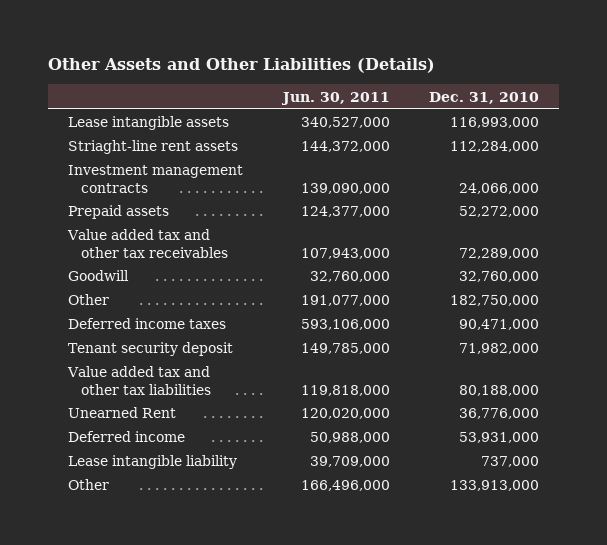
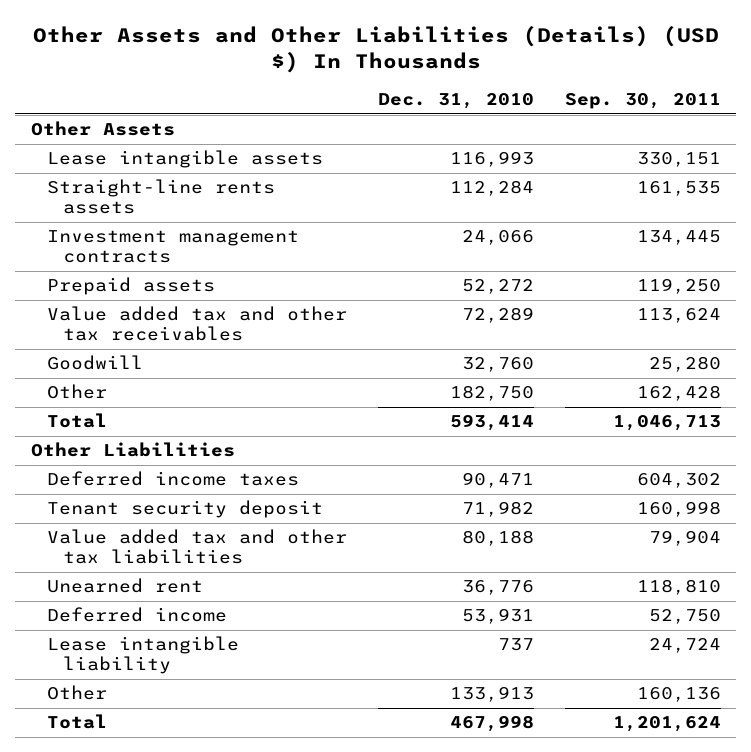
- Other Assets and Other Liabilities (Details)
+ Other Assets and Other Liabilities (Details) (USD $) In Thousands
- | Jun. 30, 2011 | Dec. 31, 2010
+ | Dec. 31, 2010 | Sep. 30, 2011
- Lease intangible assets | 340,527,000 | 116,993,000
- Striaght-line rent assets | 144,372,000 | 112,284,000
- Investment management contracts | 139,090,000 | 24,066,000
- Prepaid assets | 124,377,000 | 52,272,000
- Value added tax and other tax receivables | 107,943,000 | 72,289,000
- Goodwill | 32,760,000 | 32,760,000
- Other | 191,077,000 | 182,750,000
- Deferred income taxes | 593,106,000 | 90,471,000
- Tenant security deposit | 149,785,000 | 71,982,000
- Value added tax and other tax liabilities | 119,818,000 | 80,188,000
- Unearned Rent | 120,020,000 | 36,776,000
- Deferred income | 50,988,000 | 53,931,000
- Lease intangible liability | 39,709,000 | 737,000
- Other | 166,496,000 | 133,913,000
+ Other Assets
+ Lease intangible assets | 116,993 | 330,151
+ Straight-line rents assets | 112,284 | 161,535
+ Investment management contracts | 24,066 | 134,445
+ Prepaid assets | 52,272 | 119,250
+ Value added tax and other tax receivables | 72,289 | 113,624
+ Goodwill | 32,760 | 25,280
+ Other | 182,750 | 162,428
+ Total | 593,414 | 1,046,713
+ Other Liabilities
+ Deferred income taxes | 90,471 | 604,302
+ Tenant security deposit | 71,982 | 160,998
+ Value added tax and other tax liabilities | 80,188 | 79,904
+ Unearned rent | 36,776 | 118,810
+ Deferred income | 53,931 | 52,750
+ Lease intangible liability | 737 | 24,724
+ Other | 133,913 | 160,136
+ Total | 467,998 | 1,201,624

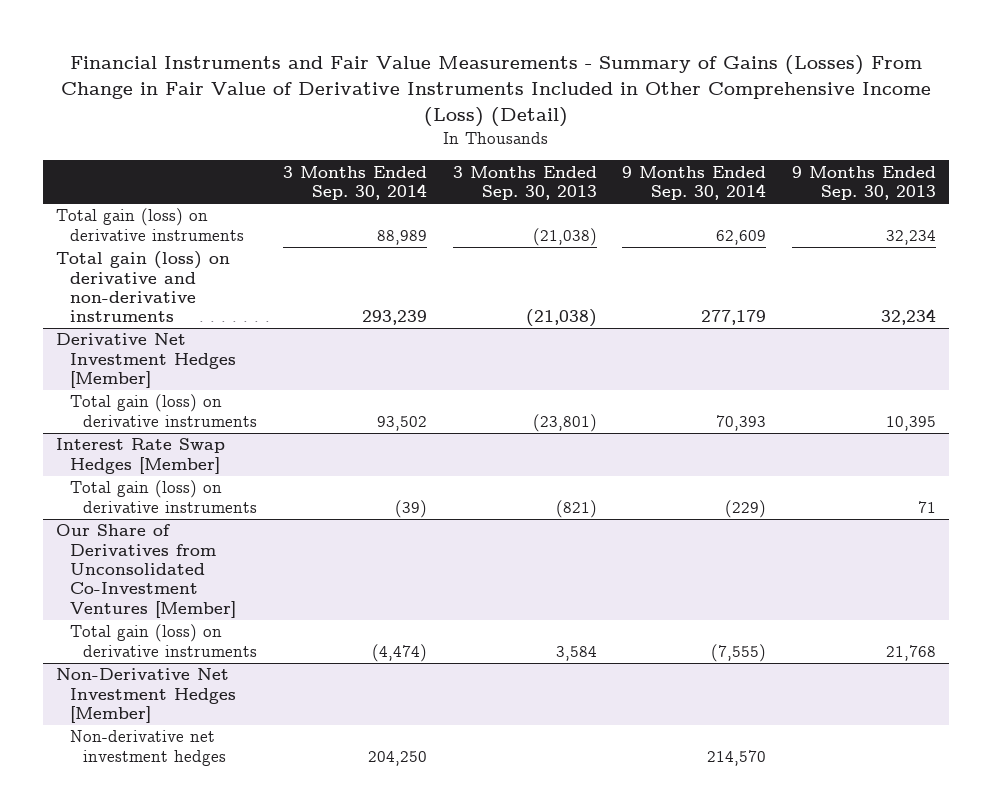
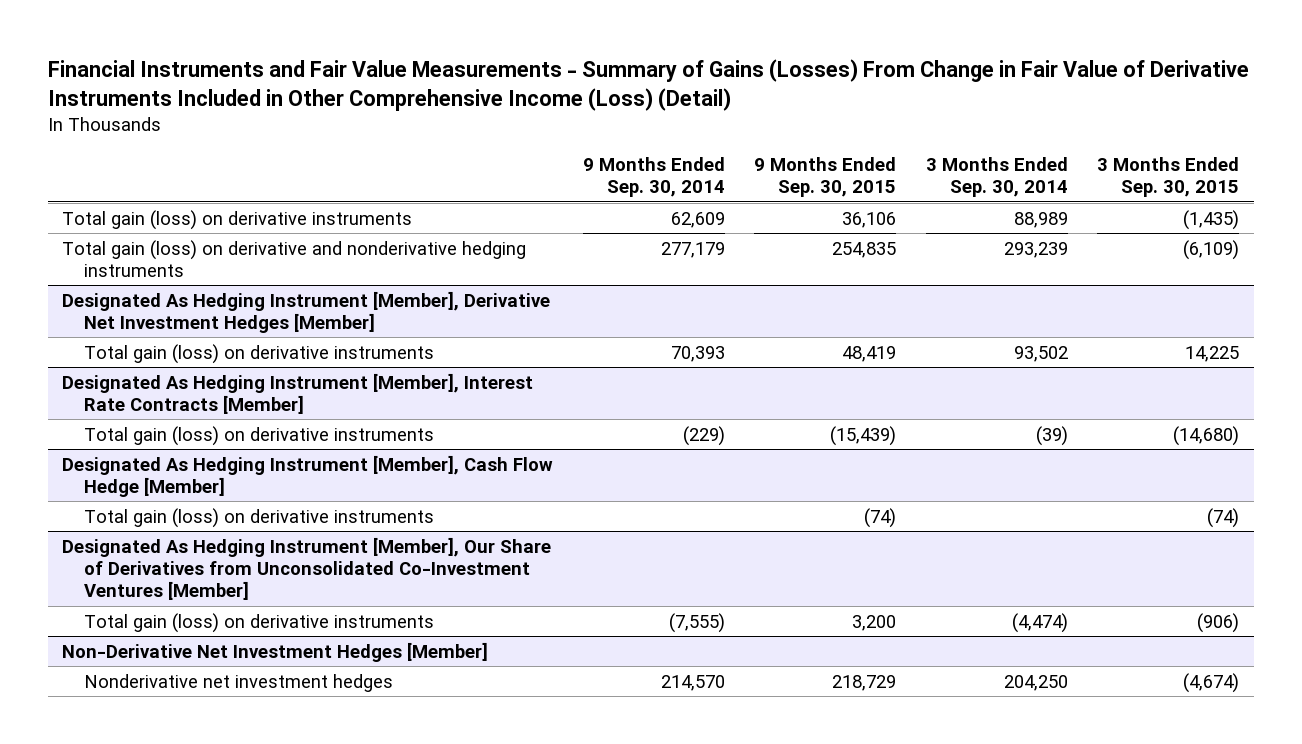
- | 3 Months Ended Sep. 30, 2014 | 3 Months Ended Sep. 30, 2013 | 9 Months Ended Sep. 30, 2014 | 9 Months Ended Sep. 30, 2013
+ | 9 Months Ended Sep. 30, 2014 | 9 Months Ended Sep. 30, 2015 | 3 Months Ended Sep. 30, 2014 | 3 Months Ended Sep. 30, 2015
- Total gain (loss) on derivative and non-derivative instruments | 293,239 | (21,038) | 277,179 | 32,234
- Derivative Net Investment Hedges [Member]
+ Total gain (loss) on derivative and nonderivative hedging instruments | 277,179 | 254,835 | 293,239 | (6,109)
+ Designated As Hedging Instrument [Member], Derivative Net Investment Hedges [Member]
- Interest Rate Swap Hedges [Member]
+ Designated As Hedging Instrument [Member], Interest Rate Contracts [Member]
- Our Share of Derivatives from Unconsolidated Co-Investment Ventures [Member]
+ Designated As Hedging Instrument [Member], Cash Flow Hedge [Member]
+ Total gain (loss) on derivative instruments | | (74) | | (74)
+ Designated As Hedging Instrument [Member], Our Share of Derivatives from Unconsolidated Co-Investment Ventures [Member]
@ Non-Derivative Net Investment Hedges [Member]
- Non-derivative net investment hedges | 204,250 | | 214,570 |
+ Nonderivative net investment hedges | 214,570 | 218,729 | 204,250 | (4,674)

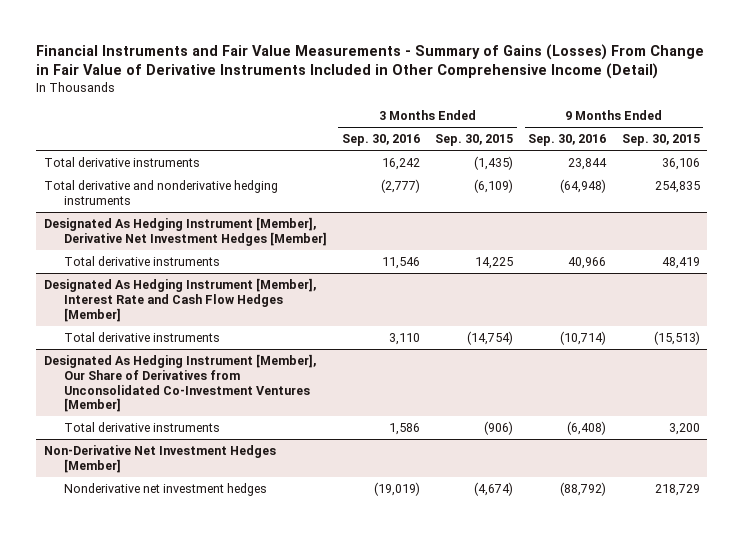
- Financial Instruments and Fair Value Measurements - Summary of Gains (Losses) From Change in Fair Value of Derivative Instruments Included in Other Comprehensive Income (Loss) (Detail)
+ Financial Instruments and Fair Value Measurements - Summary of Gains (Losses) From Change in Fair Value of Derivative Instruments Included in Other Comprehensive Income (Detail)
- | 9 Months Ended Sep. 30, 2014 | 9 Months Ended Sep. 30, 2015 | 3 Months Ended Sep. 30, 2014 | 3 Months Ended Sep. 30, 2015
+ | 3 Months Ended Sep. 30, 2016 | 3 Months Ended Sep. 30, 2015 | 9 Months Ended Sep. 30, 2016 | 9 Months Ended Sep. 30, 2015
- Total gain (loss) on derivative instruments | 62,609 | 36,106 | 88,989 | (1,435)
- Total gain (loss) on derivative and nonderivative hedging instruments | 277,179 | 254,835 | 293,239 | (6,109)
+ Total derivative instruments | 16,242 | (1,435) | 23,844 | 36,106
+ Total derivative and nonderivative hedging instruments | (2,777) | (6,109) | (64,948) | 254,835
@ Designated As Hedging Instrument [Member], Derivative Net Investment Hedges [Member]
- Total gain (loss) on derivative instruments | 70,393 | 48,419 | 93,502 | 14,225
- Designated As Hedging Instrument [Member], Interest Rate Contracts [Member]
- Total gain (loss) on derivative instruments | (229) | (15,439) | (39) | (14,680)
- Designated As Hedging Instrument [Member], Cash Flow Hedge [Member]
- Total gain (loss) on derivative instruments | | (74) | | (74)
@ Designated As Hedging Instrument [Member], Derivative Net Investment Hedges [Member]
+ Total derivative instruments | 11,546 | 14,225 | 40,966 | 48,419
+ Designated As Hedging Instrument [Member], Interest Rate and Cash Flow Hedges [Member]
+ Total derivative instruments | 3,110 | (14,754) | (10,714) | (15,513)
@ Designated As Hedging Instrument [Member], Our Share of Derivatives from Unconsolidated Co-Investment Ventures [Member]
- Total gain (loss) on derivative instruments | (7,555) | 3,200 | (4,474) | (906)
+ Total derivative instruments | 1,586 | (906) | (6,408) | 3,200

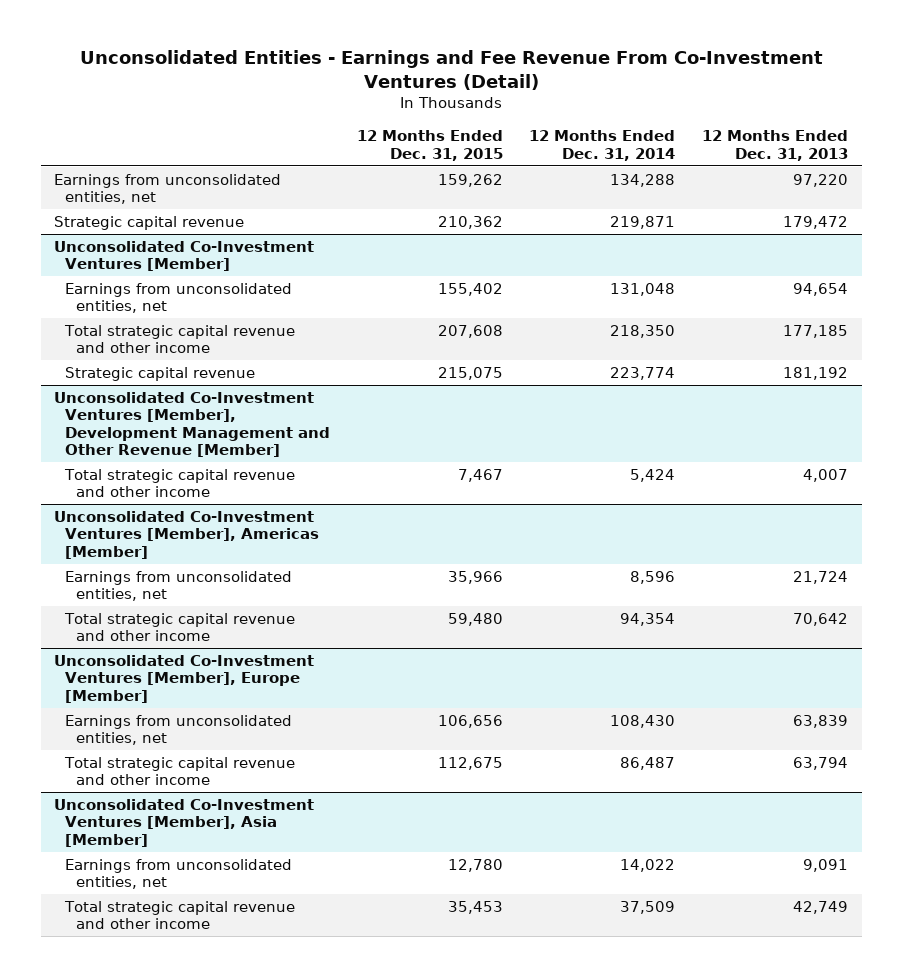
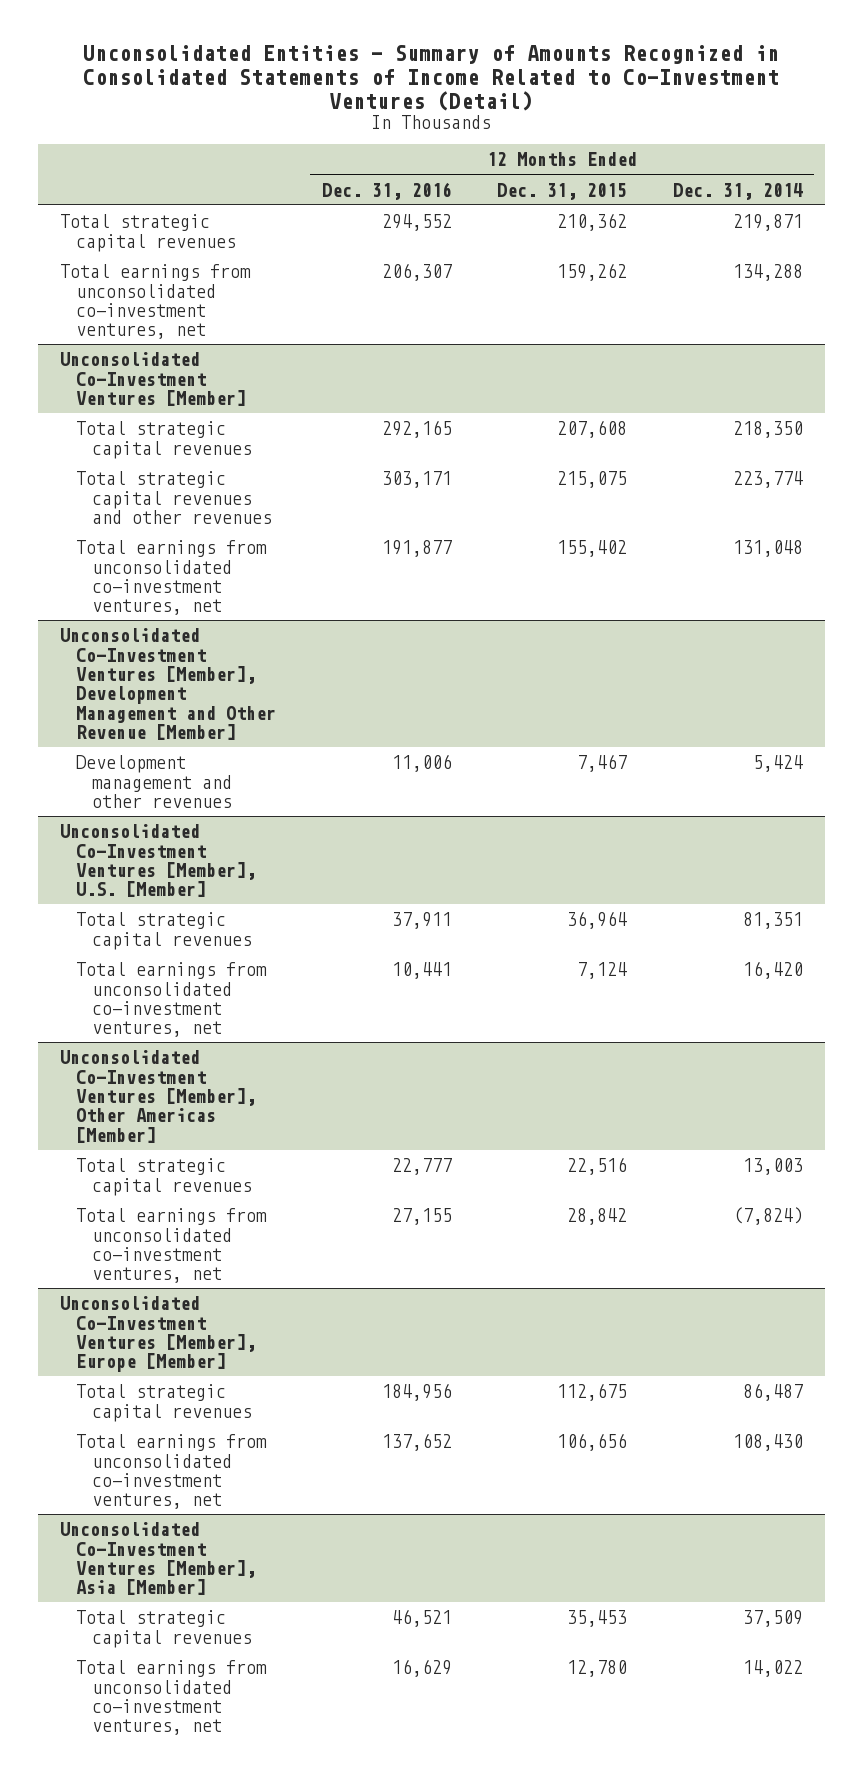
- Unconsolidated Entities - Earnings and Fee Revenue From Co-Investment Ventures (Detail)
+ Unconsolidated Entities - Summary of Amounts Recognized in Consolidated Statements of Income Related to Co-Investment Ventures (Detail)
- | 12 Months Ended Dec. 31, 2015 | 12 Months Ended Dec. 31, 2014 | 12 Months Ended Dec. 31, 2013
+ | 12 Months Ended Dec. 31, 2016 | 12 Months Ended Dec. 31, 2015 | 12 Months Ended Dec. 31, 2014
- Earnings from unconsolidated entities, net | 159,262 | 134,288 | 97,220
- Strategic capital revenue | 210,362 | 219,871 | 179,472
+ Total strategic capital revenues | 294,552 | 210,362 | 219,871
+ Total earnings from unconsolidated co-investment ventures, net | 206,307 | 159,262 | 134,288
@ Unconsolidated Co-Investment Ventures [Member]
- Earnings from unconsolidated entities, net | 155,402 | 131,048 | 94,654
- Total strategic capital revenue and other income | 207,608 | 218,350 | 177,185
- Strategic capital revenue | 215,075 | 223,774 | 181,192
+ Total strategic capital revenues | 292,165 | 207,608 | 218,350
+ Total strategic capital revenues and other revenues | 303,171 | 215,075 | 223,774
+ Total earnings from unconsolidated co-investment ventures, net | 191,877 | 155,402 | 131,048
@ Unconsolidated Co-Investment Ventures [Member], Development Management and Other Revenue [Member]
- Total strategic capital revenue and other income | 7,467 | 5,424 | 4,007
- Unconsolidated Co-Investment Ventures [Member], Americas [Member]
- Earnings from unconsolidated entities, net | 35,966 | 8,596 | 21,724
- Total strategic capital revenue and other income | 59,480 | 94,354 | 70,642
@ Unconsolidated Co-Investment Ventures [Member], Development Management and Other Revenue [Member]
+ Development management and other revenues | 11,006 | 7,467 | 5,424
+ Unconsolidated Co-Investment Ventures [Member], U.S. [Member]
+ Total strategic capital revenues | 37,911 | 36,964 | 81,351
+ Total earnings from unconsolidated co-investment ventures, net | 10,441 | 7,124 | 16,420
+ Unconsolidated Co-Investment Ventures [Member], Other Americas [Member]
+ Total strategic capital revenues | 22,777 | 22,516 | 13,003
+ Total earnings from unconsolidated co-investment ventures, net | 27,155 | 28,842 | (7,824)
@ Unconsolidated Co-Investment Ventures [Member], Europe [Member]
- Earnings from unconsolidated entities, net | 106,656 | 108,430 | 63,839
- Total strategic capital revenue and other income | 112,675 | 86,487 | 63,794
+ Total strategic capital revenues | 184,956 | 112,675 | 86,487
+ Total earnings from unconsolidated co-investment ventures, net | 137,652 | 106,656 | 108,430
@ Unconsolidated Co-Investment Ventures [Member], Asia [Member]
- Earnings from unconsolidated entities, net | 12,780 | 14,022 | 9,091
- Total strategic capital revenue and other income | 35,453 | 37,509 | 42,749
+ Total strategic capital revenues | 46,521 | 35,453 | 37,509
+ Total earnings from unconsolidated co-investment ventures, net | 16,629 | 12,780 | 14,022

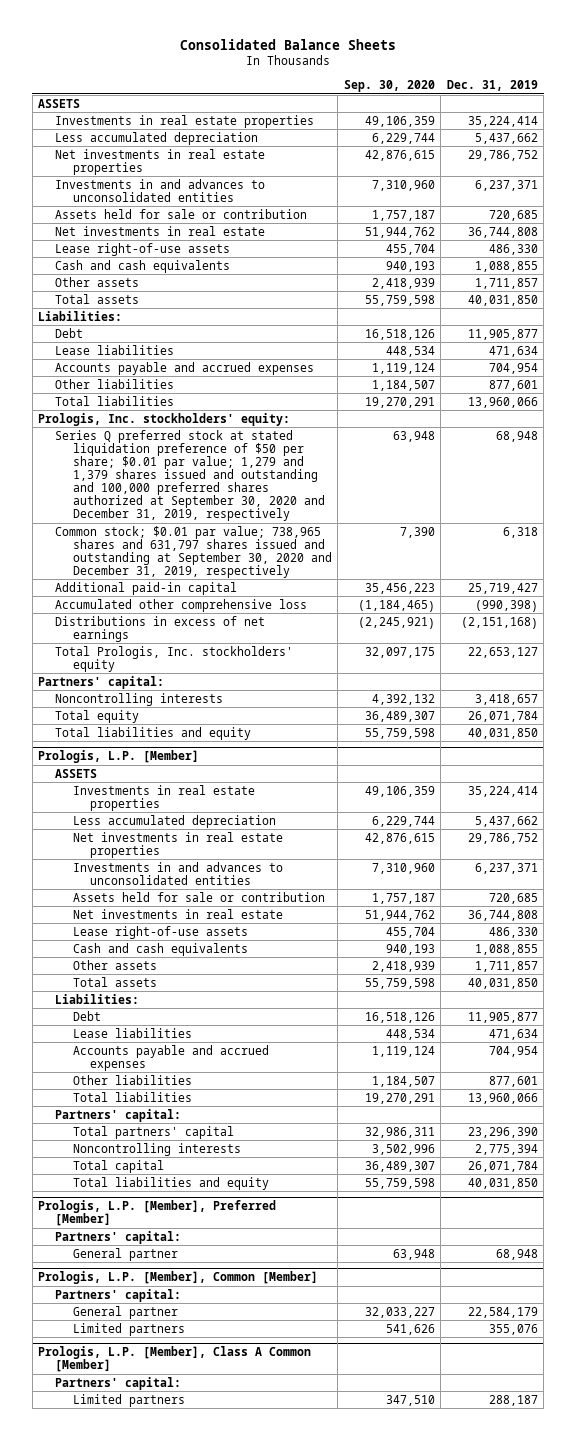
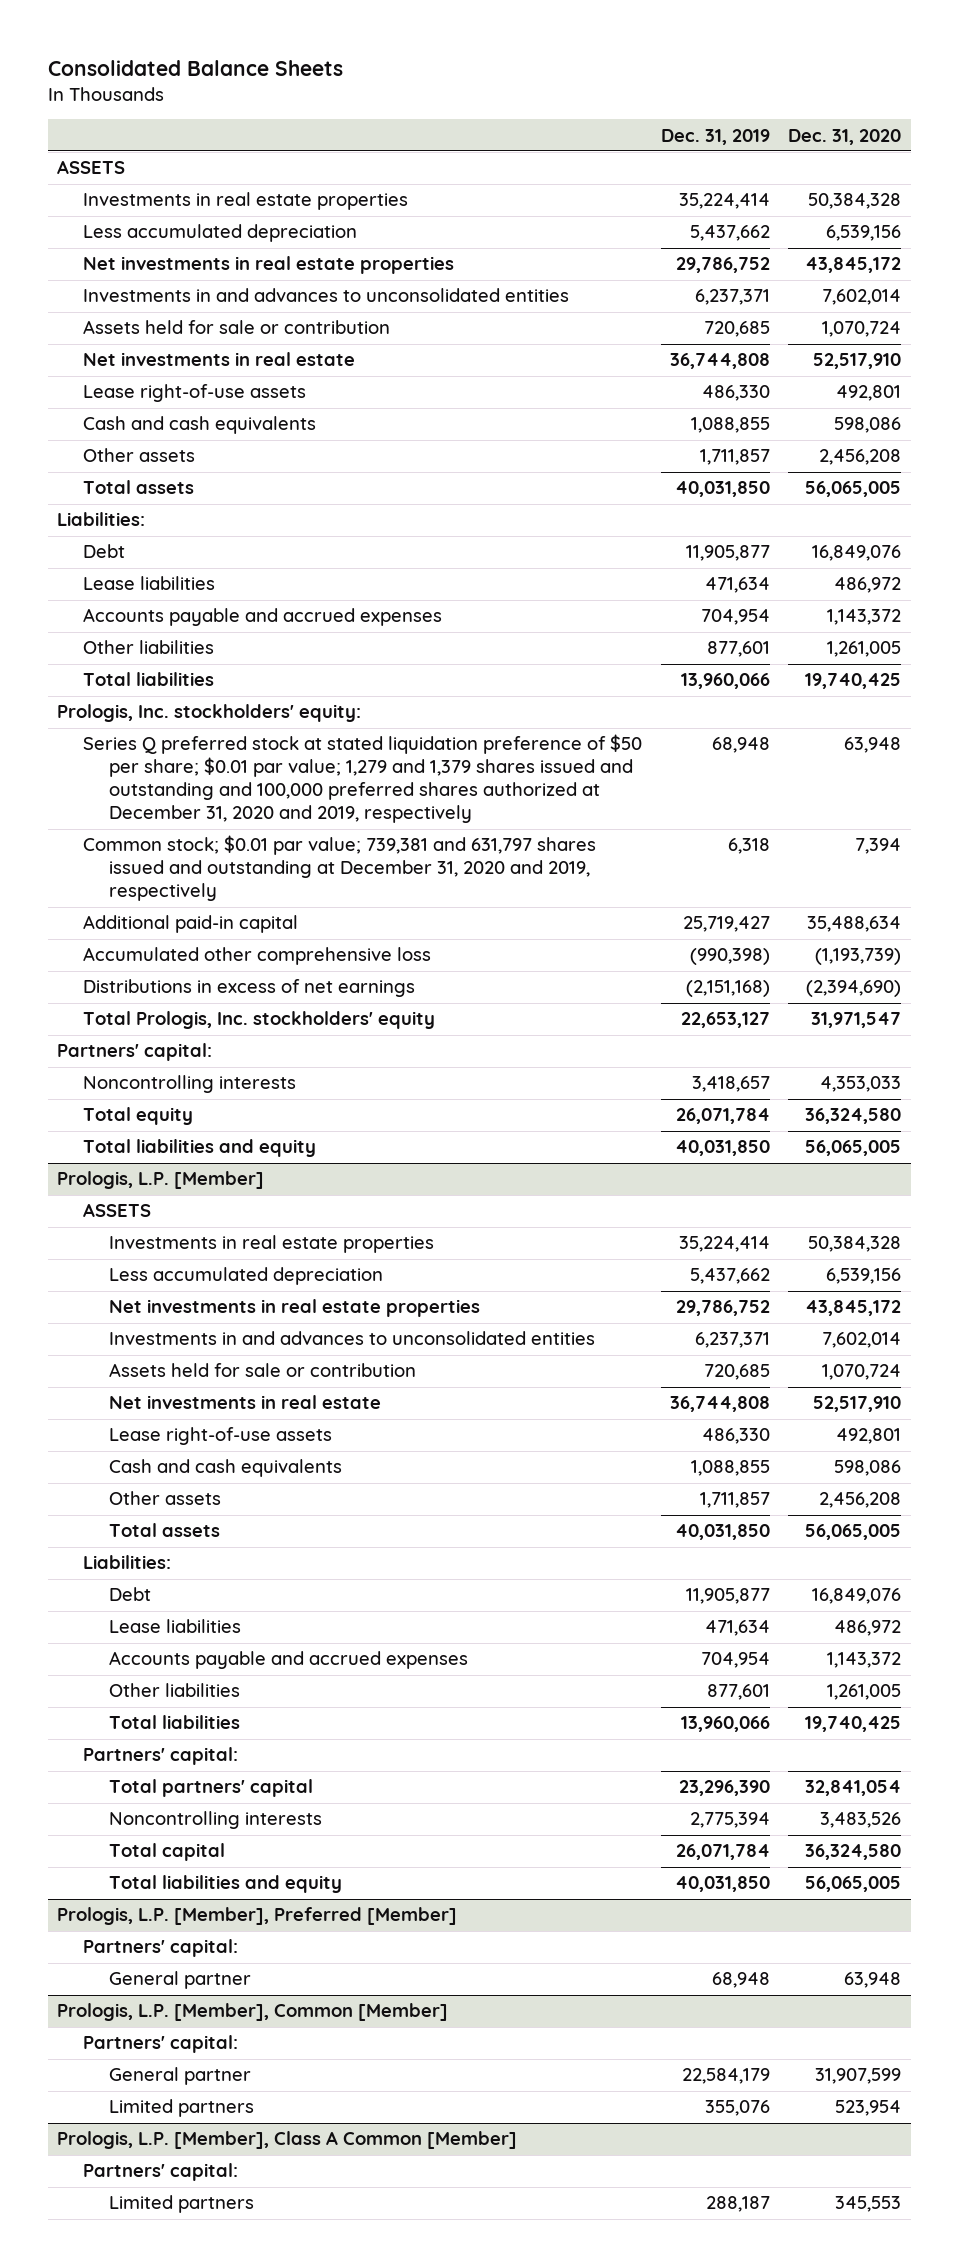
- | Sep. 30, 2020 | Dec. 31, 2019
+ | Dec. 31, 2019 | Dec. 31, 2020
- Series Q preferred stock at stated liquidation preference of $50 per share; $0.01 par value; 1,279 and 1,379 shares issued and outstanding and 100,000 preferred shares authorized at September 30, 2020 and December 31, 2019, respectively | 63,948 | 68,948
- Common stock; $0.01 par value; 738,965 shares and 631,797 shares issued and outstanding at September 30, 2020 and December 31, 2019, respectively | 7,390 | 6,318
+ Series Q preferred stock at stated liquidation preference of $50 per share; $0.01 par value; 1,279 and 1,379 shares issued and outstanding and 100,000 preferred shares authorized at December 31, 2020 and 2019, respectively | 68,948 | 63,948
+ Common stock; $0.01 par value; 739,381 and 631,797 shares issued and outstanding at December 31, 2020 and 2019, respectively | 6,318 | 7,394

